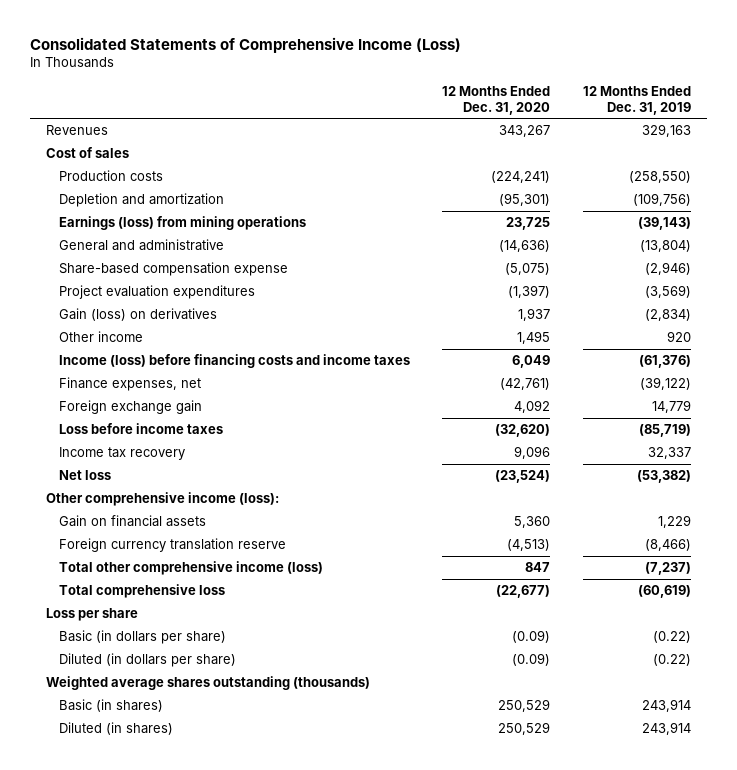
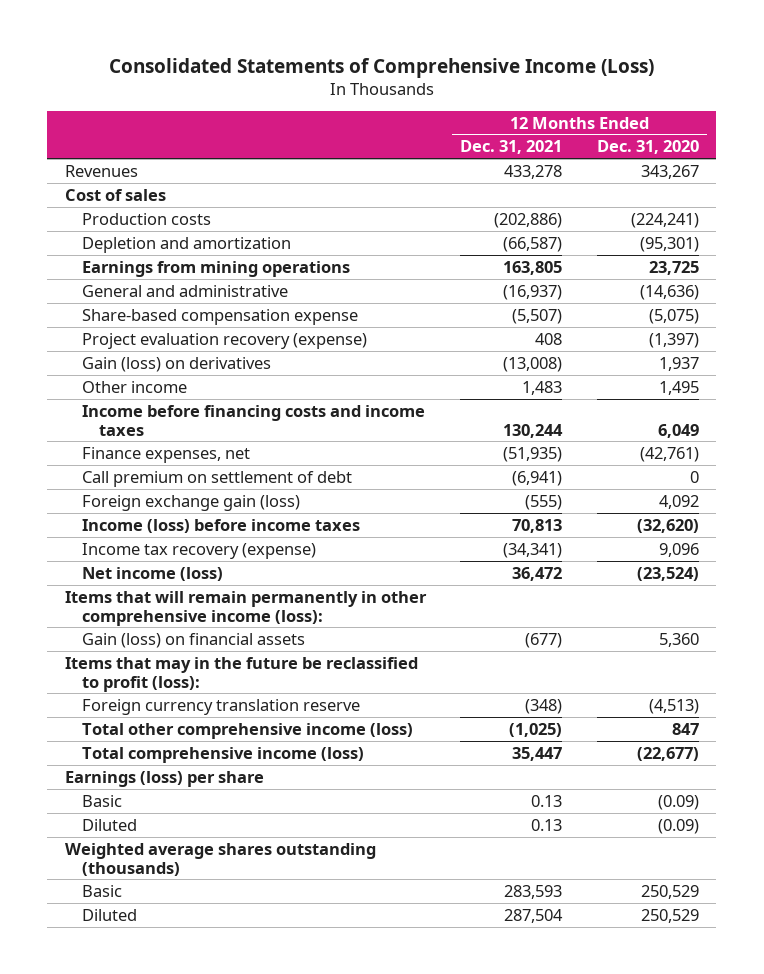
- | 12 Months Ended Dec. 31, 2020 | 12 Months Ended Dec. 31, 2019
+ | 12 Months Ended Dec. 31, 2021 | 12 Months Ended Dec. 31, 2020
- Earnings (loss) from mining operations | 23,725 | (39,143)
+ Earnings from mining operations | 163,805 | 23,725
- Project evaluation expenditures | (1,397) | (3,569)
+ Project evaluation recovery (expense) | 408 | (1,397)
- Income (loss) before financing costs and income taxes | 6,049 | (61,376)
+ Income before financing costs and income taxes | 130,244 | 6,049
- Foreign exchange gain | 4,092 | 14,779
- Loss before income taxes | (32,620) | (85,719)
- Income tax recovery | 9,096 | 32,337
- Net loss | (23,524) | (53,382)
- Other comprehensive income (loss):
- Gain on financial assets | 5,360 | 1,229
+ Call premium on settlement of debt | (6,941) | 0
+ Foreign exchange gain (loss) | (555) | 4,092
+ Income (loss) before income taxes | 70,813 | (32,620)
+ Income tax recovery (expense) | (34,341) | 9,096
+ Net income (loss) | 36,472 | (23,524)
+ Items that will remain permanently in other comprehensive income (loss):
+ Gain (loss) on financial assets | (677) | 5,360
+ Items that may in the future be reclassified to profit (loss):
- Total comprehensive loss | (22,677) | (60,619)
- Loss per share
- Basic (in dollars per share) | (0.09) | (0.22)
- Diluted (in dollars per share) | (0.09) | (0.22)
+ Total comprehensive income (loss) | 35,447 | (22,677)
+ Earnings (loss) per share
+ Basic | 0.13 | (0.09)
+ Diluted | 0.13 | (0.09)
- Basic (in shares) | 250,529 | 243,914
- Diluted (in shares) | 250,529 | 243,914
+ Basic | 283,593 | 250,529
+ Diluted | 287,504 | 250,529

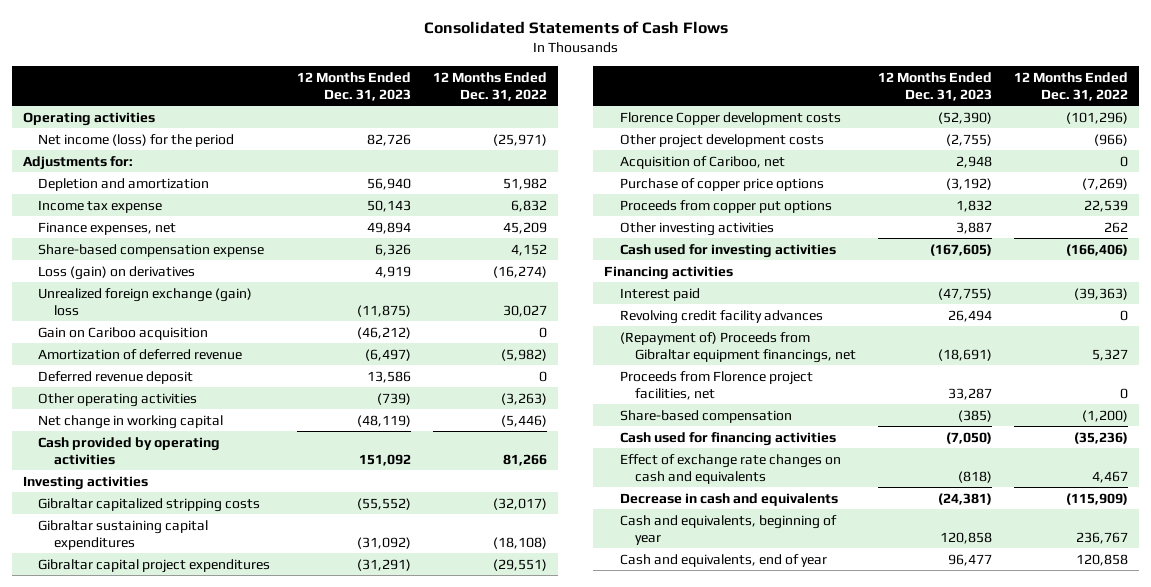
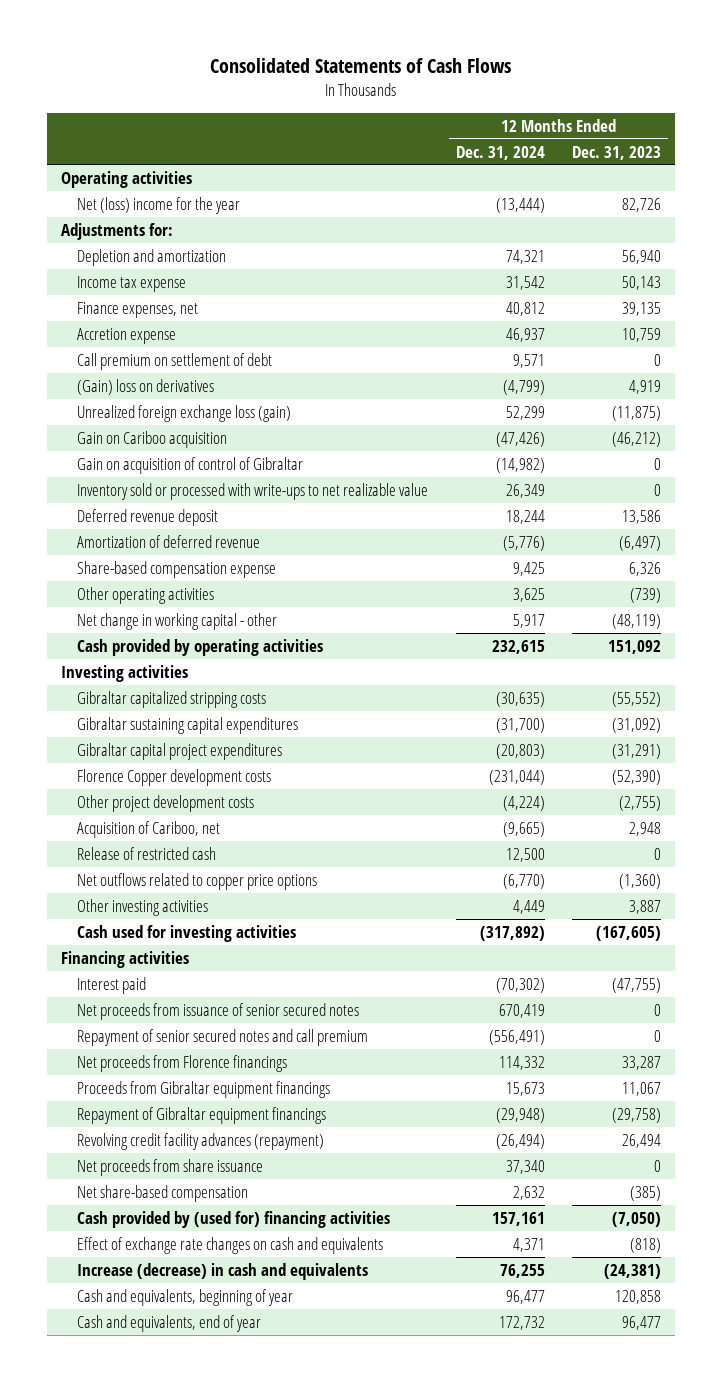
- | 12 Months Ended Dec. 31, 2023 | 12 Months Ended Dec. 31, 2022
+ | 12 Months Ended Dec. 31, 2024 | 12 Months Ended Dec. 31, 2023
- Net income (loss) for the period | 82,726 | (25,971)
+ Net (loss) income for the year | (13,444) | 82,726
- Finance expenses, net | 49,894 | 45,209
- Loss (gain) on derivatives | 4,919 | (16,274)
- Unrealized foreign exchange (gain) loss | (11,875) | 30,027
+ Finance expenses, net | 40,812 | 39,135
+ Accretion expense | 46,937 | 10,759
+ Call premium on settlement of debt | 9,571 | 0
+ (Gain) loss on derivatives | (4,799) | 4,919
+ Unrealized foreign exchange loss (gain) | 52,299 | (11,875)
+ Gain on acquisition of control of Gibraltar | (14,982) | 0
+ Inventory sold or processed with write-ups to net realizable value | 26,349 | 0
moved down: Amortization of deferred revenue | (5,776) | (6,497)
moved down: Share-based compensation expense | 9,425 | 6,326
- Net change in working capital | (48,119) | (5,446)
+ Net change in working capital - other | 5,917 | (48,119)
- Purchase of copper price options | (3,192) | (7,269)
- Proceeds from copper put options | 1,832 | 22,539
+ Release of restricted cash | 12,500 | 0
+ Net outflows related to copper price options | (6,770) | (1,360)
- Revolving credit facility advances | 26,494 | 0
- (Repayment of) Proceeds from Gibraltar equipment financings, net | (18,691) | 5,327
- Proceeds from Florence project facilities, net | 33,287 | 0
- Share-based compensation | (385) | (1,200)
- Cash used for financing activities | (7,050) | (35,236)
+ Net proceeds from issuance of senior secured notes | 670,419 | 0
+ Repayment of senior secured notes and call premium | (556,491) | 0
+ Net proceeds from Florence financings | 114,332 | 33,287
+ Proceeds from Gibraltar equipment financings | 15,673 | 11,067
+ Repayment of Gibraltar equipment financings | (29,948) | (29,758)
+ Revolving credit facility advances (repayment) | (26,494) | 26,494
+ Net proceeds from share issuance | 37,340 | 0
+ Net share-based compensation | 2,632 | (385)
+ Cash provided by (used for) financing activities | 157,161 | (7,050)
- Decrease in cash and equivalents | (24,381) | (115,909)
+ Increase (decrease) in cash and equivalents | 76,255 | (24,381)

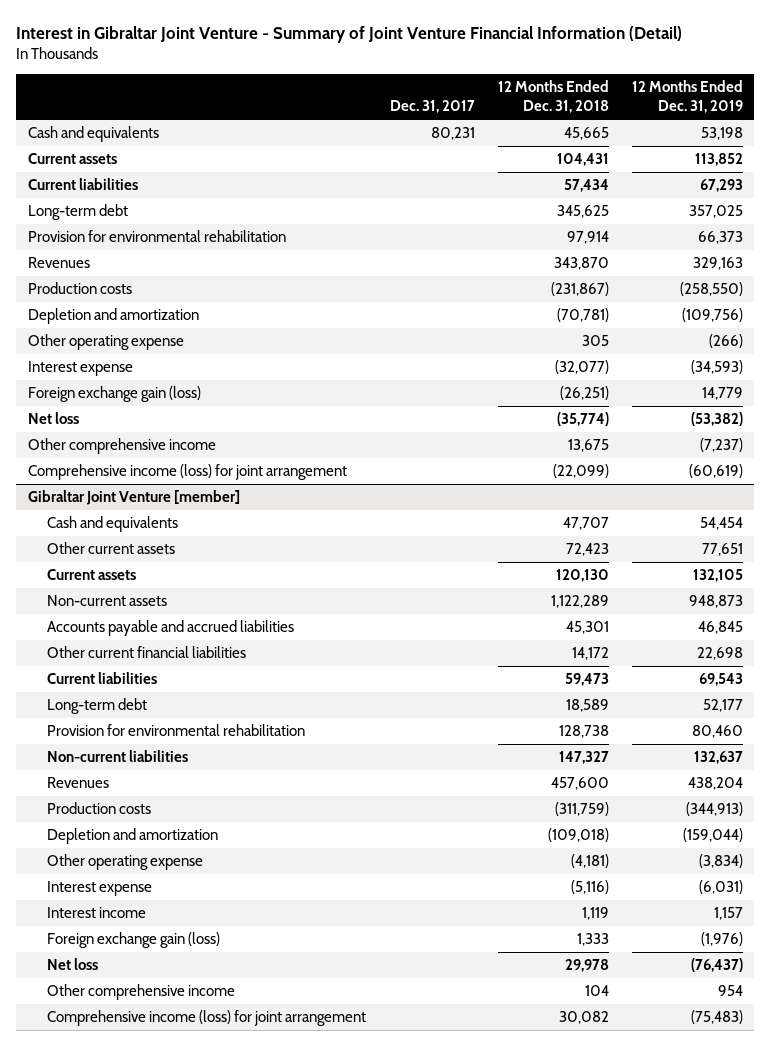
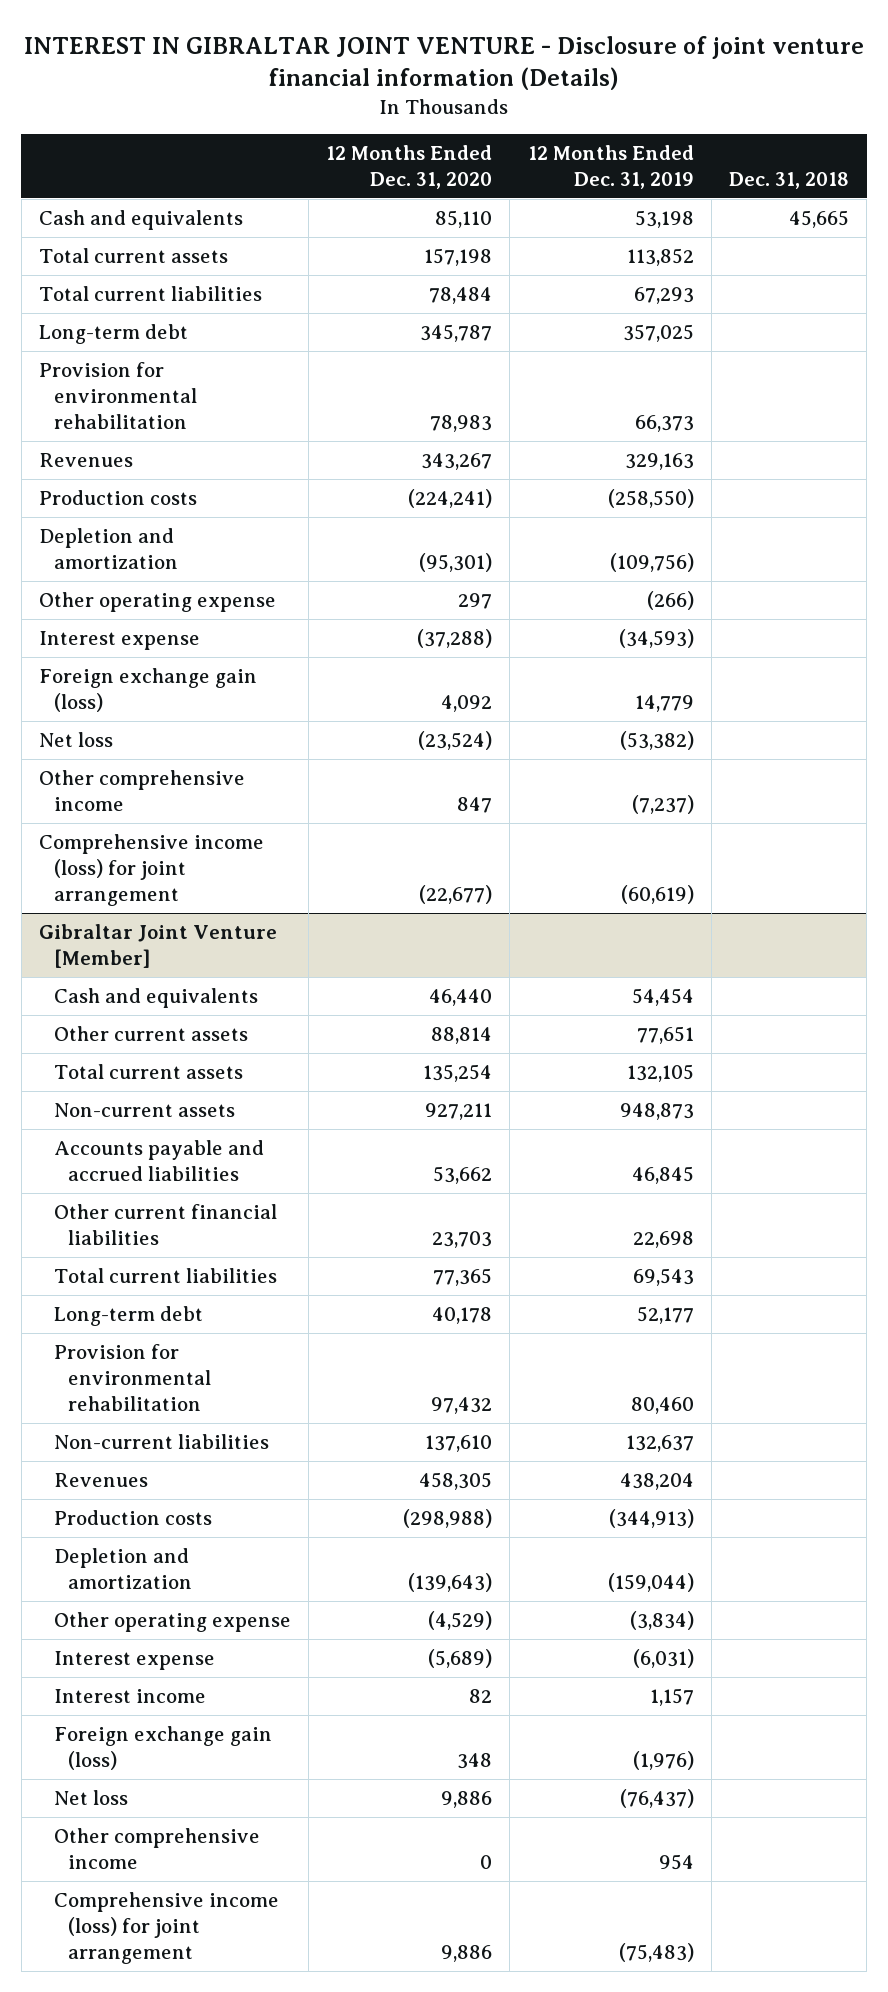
- Interest in Gibraltar Joint Venture - Summary of Joint Venture Financial Information (Detail)
+ INTEREST IN GIBRALTAR JOINT VENTURE - Disclosure of joint venture financial information (Details)
- | Dec. 31, 2017 | 12 Months Ended Dec. 31, 2018 | 12 Months Ended Dec. 31, 2019
+ | 12 Months Ended Dec. 31, 2020 | 12 Months Ended Dec. 31, 2019 | Dec. 31, 2018
- Current assets | | 104,431 | 113,852
- Current liabilities | | 57,434 | 67,293
+ Total current assets | 157,198 | 113,852 |
+ Total current liabilities | 78,484 | 67,293 |
- Gibraltar Joint Venture [member]
+ Gibraltar Joint Venture [Member]
- Current assets | | 120,130 | 132,105
+ Total current assets | 135,254 | 132,105 |
- Current liabilities | | 59,473 | 69,543
+ Total current liabilities | 77,365 | 69,543 |

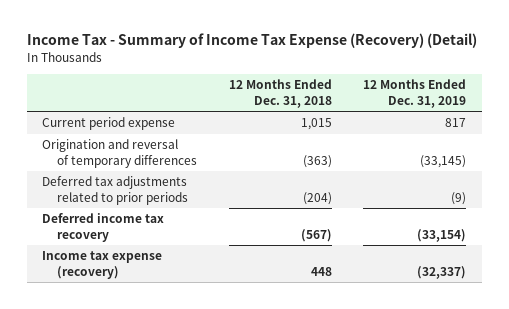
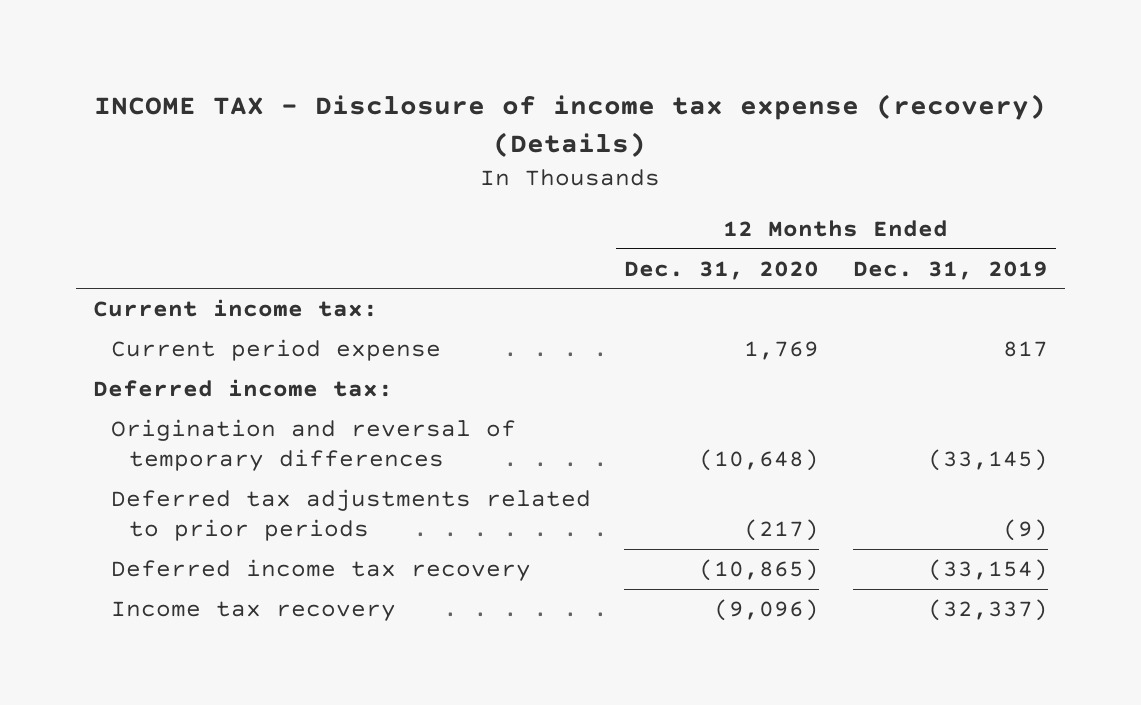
- Income Tax - Summary of Income Tax Expense (Recovery) (Detail)
+ INCOME TAX - Disclosure of income tax expense (recovery) (Details)
- | 12 Months Ended Dec. 31, 2018 | 12 Months Ended Dec. 31, 2019
+ | 12 Months Ended Dec. 31, 2020 | 12 Months Ended Dec. 31, 2019
+ Current income tax:
+ Deferred income tax:
- Income tax expense (recovery) | 448 | (32,337)
+ Income tax recovery | (9,096) | (32,337)

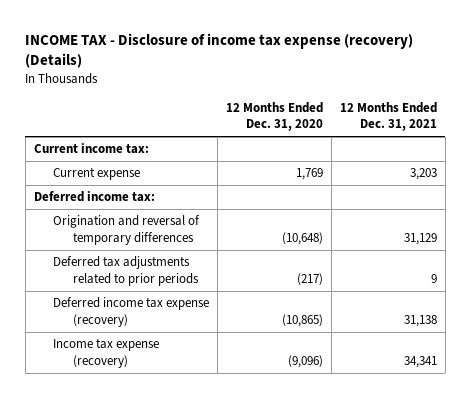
- | 12 Months Ended Dec. 31, 2020 | 12 Months Ended Dec. 31, 2019
+ | 12 Months Ended Dec. 31, 2020 | 12 Months Ended Dec. 31, 2021
- Current period expense | 1,769 | 817
+ Current expense | 1,769 | 3,203
- Deferred income tax recovery | (10,865) | (33,154)
- Income tax recovery | (9,096) | (32,337)
+ Deferred income tax expense (recovery) | (10,865) | 31,138
+ Income tax expense (recovery) | (9,096) | 34,341

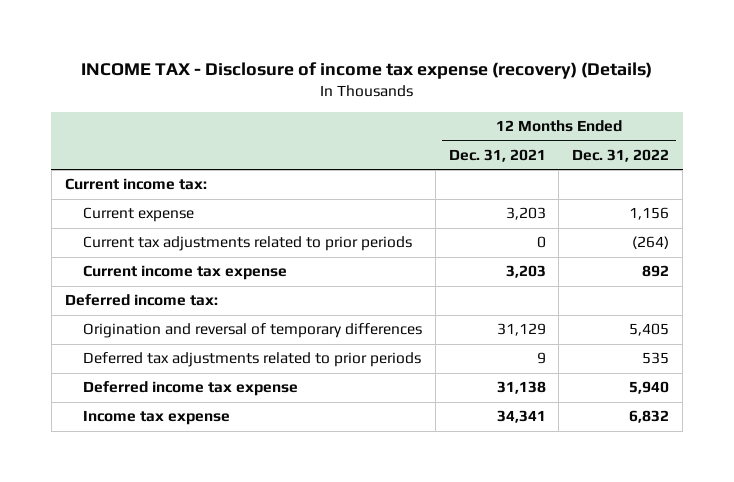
- | 12 Months Ended Dec. 31, 2020 | 12 Months Ended Dec. 31, 2021
+ | 12 Months Ended Dec. 31, 2021 | 12 Months Ended Dec. 31, 2022
+ Current tax adjustments related to prior periods | 0 | (264)
+ Current income tax expense | 3,203 | 892
- Deferred income tax expense (recovery) | (10,865) | 31,138
- Income tax expense (recovery) | (9,096) | 34,341
+ Deferred income tax expense | 31,138 | 5,940
+ Income tax expense | 34,341 | 6,832

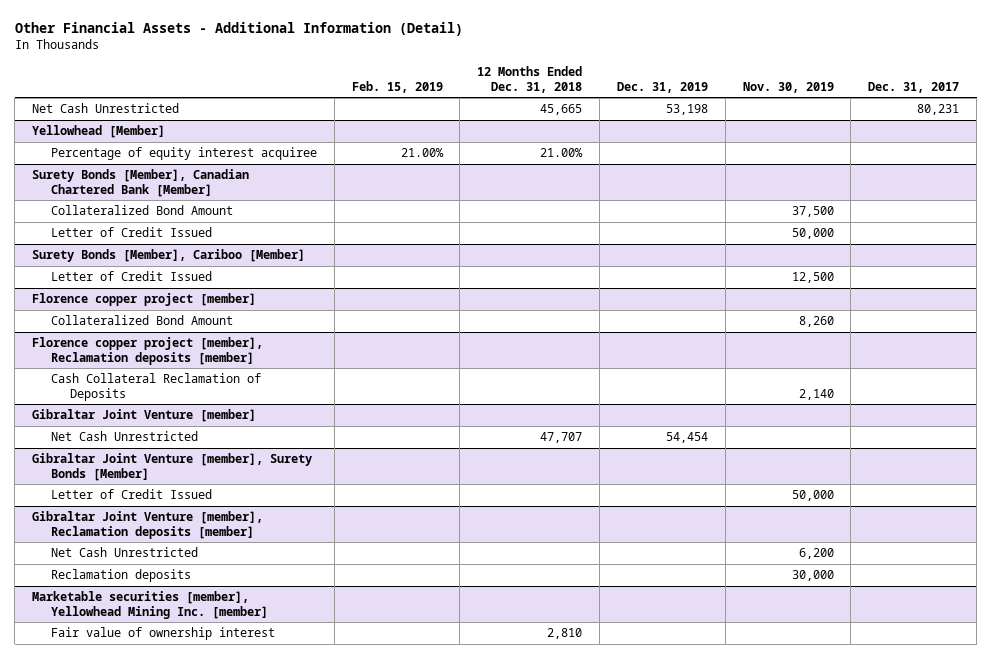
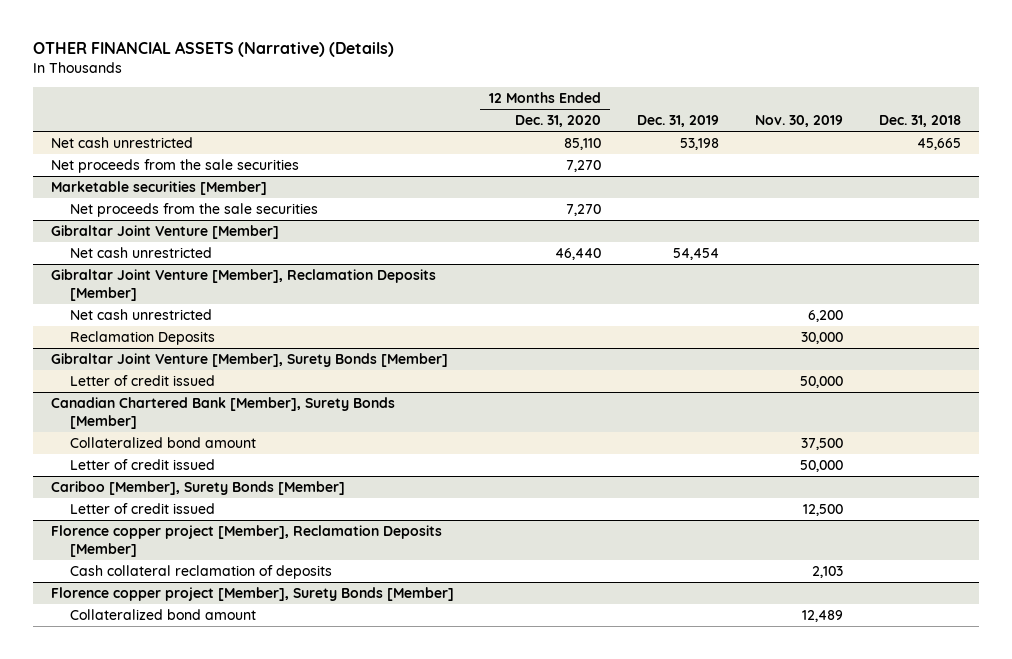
- Other Financial Assets - Additional Information (Detail)
+ OTHER FINANCIAL ASSETS (Narrative) (Details)
- | Feb. 15, 2019 | 12 Months Ended Dec. 31, 2018 | Dec. 31, 2019 | Nov. 30, 2019 | Dec. 31, 2017
+ | 12 Months Ended Dec. 31, 2020 | Dec. 31, 2019 | Nov. 30, 2019 | Dec. 31, 2018
- Net Cash Unrestricted | | 45,665 | 53,198 | | 80,231
- Yellowhead [Member]
- Percentage of equity interest acquiree | 21.00% | 21.00% | | |
- Surety Bonds [Member], Canadian Chartered Bank [Member]
- Collateralized Bond Amount | | | | 37,500 |
- Letter of Credit Issued | | | | 50,000 |
- Surety Bonds [Member], Cariboo [Member]
- Letter of Credit Issued | | | | 12,500 |
- Florence copper project [member]
- Collateralized Bond Amount | | | | 8,260 |
- Florence copper project [member], Reclamation deposits [member]
- Cash Collateral Reclamation of Deposits | | | | 2,140 |
- Gibraltar Joint Venture [member]
- Net Cash Unrestricted | | 47,707 | 54,454 | |
- Gibraltar Joint Venture [member], Surety Bonds [Member]
- Letter of Credit Issued | | | | 50,000 |
- Gibraltar Joint Venture [member], Reclamation deposits [member]
- Net Cash Unrestricted | | | | 6,200 |
- Reclamation deposits | | | | 30,000 |
- Marketable securities [member], Yellowhead Mining Inc. [member]
- Fair value of ownership interest | | 2,810 | | |
+ Net cash unrestricted | 85,110 | 53,198 | | 45,665
+ Net proceeds from the sale securities | 7,270 | | |
+ Marketable securities [Member]
+ Net proceeds from the sale securities | 7,270 | | |
+ Gibraltar Joint Venture [Member]
+ Net cash unrestricted | 46,440 | 54,454 | |
+ Gibraltar Joint Venture [Member], Reclamation Deposits [Member]
+ Net cash unrestricted | | | 6,200 |
+ Reclamation Deposits | | | 30,000 |
+ Gibraltar Joint Venture [Member], Surety Bonds [Member]
+ Letter of credit issued | | | 50,000 |
+ Canadian Chartered Bank [Member], Surety Bonds [Member]
+ Collateralized bond amount | | | 37,500 |
+ Letter of credit issued | | | 50,000 |
+ Cariboo [Member], Surety Bonds [Member]
+ Letter of credit issued | | | 12,500 |
+ Florence copper project [Member], Reclamation Deposits [Member]
+ Cash collateral reclamation of deposits | | | 2,103 |
+ Florence copper project [Member], Surety Bonds [Member]
+ Collateralized bond amount | | | 12,489 |

